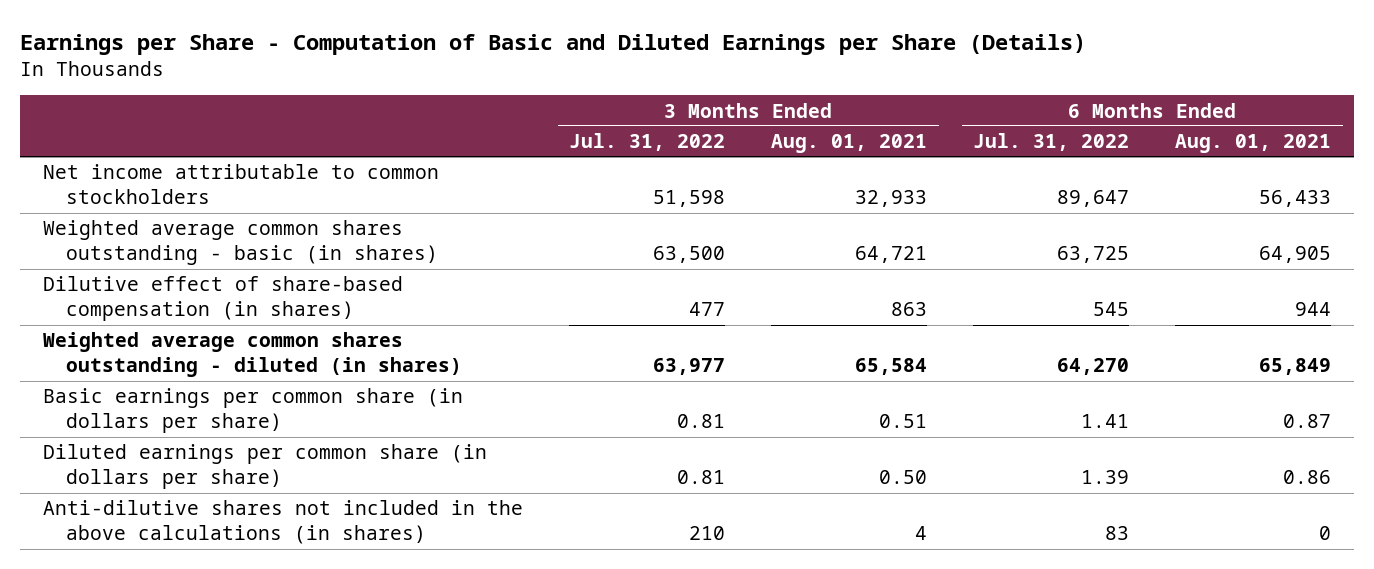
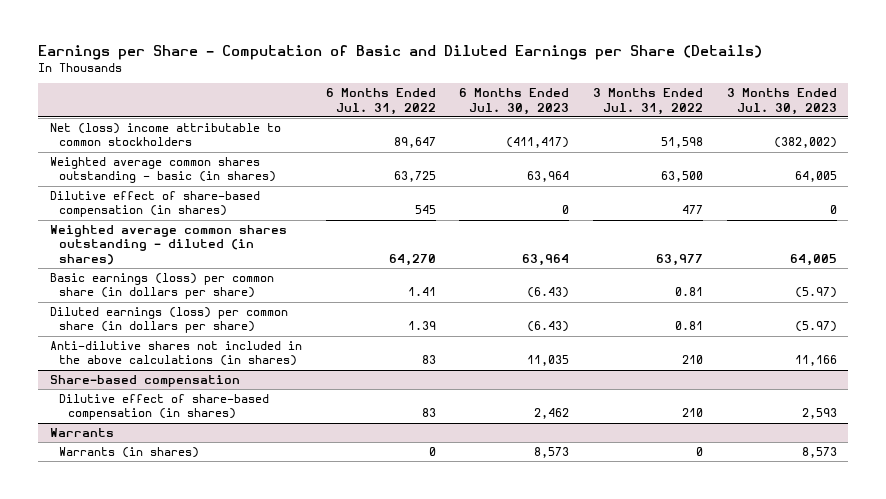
- | 3 Months Ended Jul. 31, 2022 | 3 Months Ended Aug. 01, 2021 | 6 Months Ended Jul. 31, 2022 | 6 Months Ended Aug. 01, 2021
+ | 6 Months Ended Jul. 31, 2022 | 6 Months Ended Jul. 30, 2023 | 3 Months Ended Jul. 31, 2022 | 3 Months Ended Jul. 30, 2023
- Net income attributable to common stockholders | 51,598 | 32,933 | 89,647 | 56,433
+ Net (loss) income attributable to common stockholders | 89,647 | (411,417) | 51,598 | (382,002)
- Basic earnings per common share (in dollars per share) | 0.81 | 0.51 | 1.41 | 0.87
- Diluted earnings per common share (in dollars per share) | 0.81 | 0.50 | 1.39 | 0.86
+ Basic earnings (loss) per common share (in dollars per share) | 1.41 | (6.43) | 0.81 | (5.97)
+ Diluted earnings (loss) per common share (in dollars per share) | 1.39 | (6.43) | 0.81 | (5.97)
+ Share-based compensation
+ Dilutive effect of share-based compensation (in shares) | 83 | 2,462 | 210 | 2,593
+ Warrants
+ Warrants (in shares) | 0 | 8,573 | 0 | 8,573

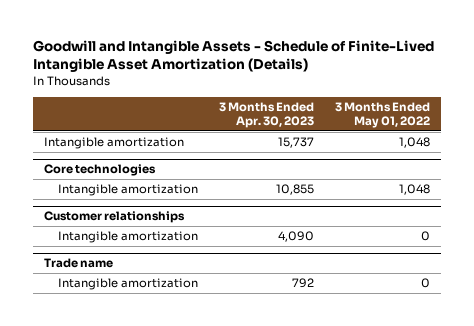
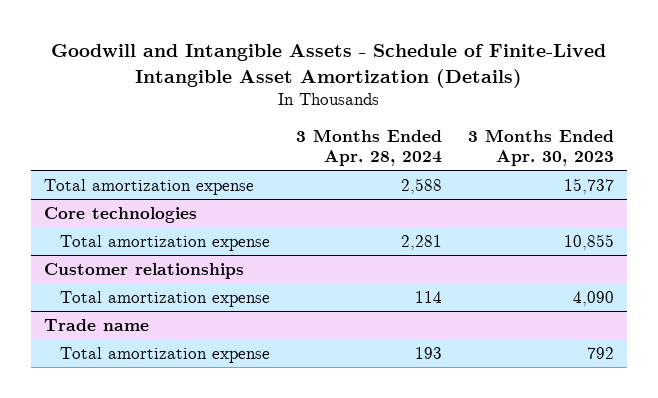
- | 3 Months Ended Apr. 30, 2023 | 3 Months Ended May 01, 2022
+ | 3 Months Ended Apr. 28, 2024 | 3 Months Ended Apr. 30, 2023
- Intangible amortization | 15,737 | 1,048
+ Total amortization expense | 2,588 | 15,737
@ Core technologies
- Intangible amortization | 10,855 | 1,048
+ Total amortization expense | 2,281 | 10,855
@ Customer relationships
- Intangible amortization | 4,090 | 0
+ Total amortization expense | 114 | 4,090
@ Trade name
- Intangible amortization | 792 | 0
+ Total amortization expense | 193 | 792

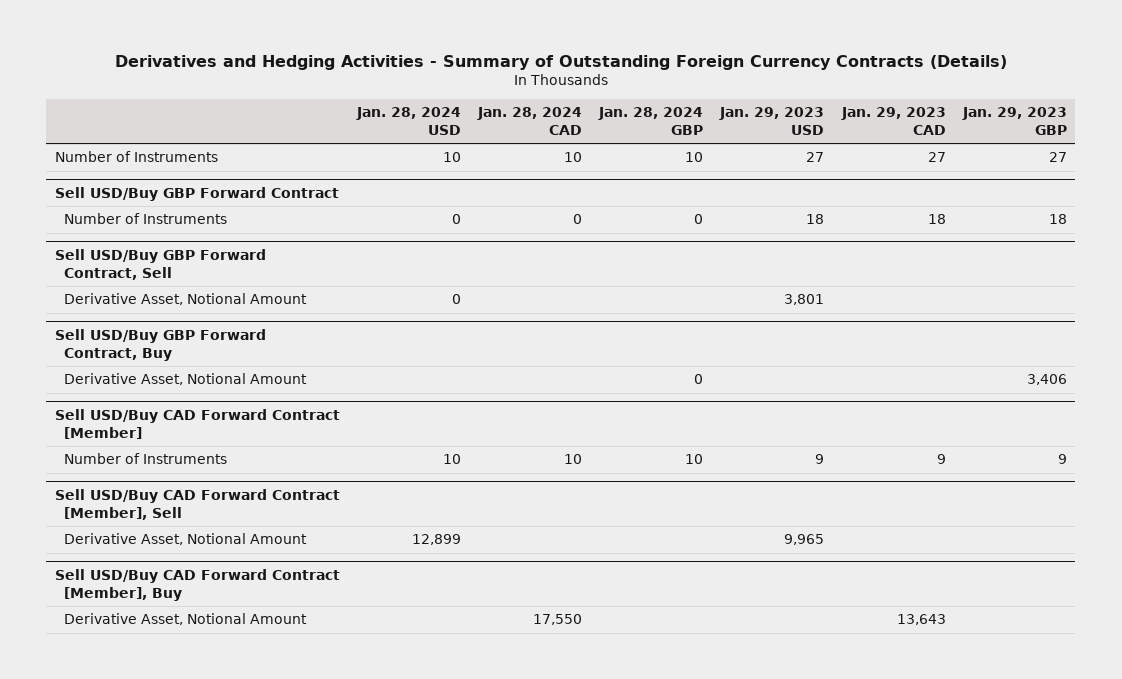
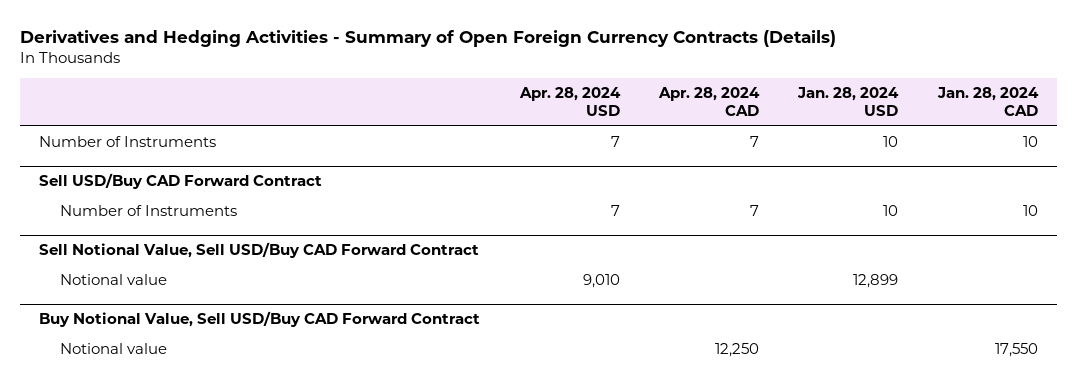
- Derivatives and Hedging Activities - Summary of Outstanding Foreign Currency Contracts (Details)
+ Derivatives and Hedging Activities - Summary of Open Foreign Currency Contracts (Details)
- | Jan. 28, 2024 USD | Jan. 28, 2024 CAD | Jan. 28, 2024 GBP | Jan. 29, 2023 USD | Jan. 29, 2023 CAD | Jan. 29, 2023 GBP
+ | Apr. 28, 2024 USD | Apr. 28, 2024 CAD | Jan. 28, 2024 USD | Jan. 28, 2024 CAD
- Sell USD/Buy GBP Forward Contract
- Number of Instruments | 0 | 0 | 0 | 18 | 18 | 18
- Sell USD/Buy GBP Forward Contract, Sell
- Derivative Asset, Notional Amount | 0 | | | 3,801 | |
- Sell USD/Buy GBP Forward Contract, Buy
- Derivative Asset, Notional Amount | | | 0 | | | 3,406
- Sell USD/Buy CAD Forward Contract [Member]
+ Sell USD/Buy CAD Forward Contract
- Sell USD/Buy CAD Forward Contract [Member], Sell
- Derivative Asset, Notional Amount | 12,899 | | | 9,965 | |
- Sell USD/Buy CAD Forward Contract [Member], Buy
- Derivative Asset, Notional Amount | | 17,550 | | | 13,643 |
+ Sell Notional Value, Sell USD/Buy CAD Forward Contract
+ Notional value | 9,010 | | 12,899 |
+ Buy Notional Value, Sell USD/Buy CAD Forward Contract
+ Notional value | | 12,250 | | 17,550

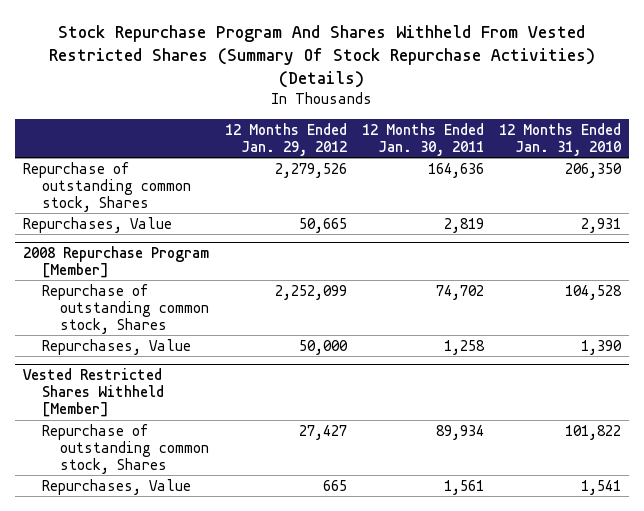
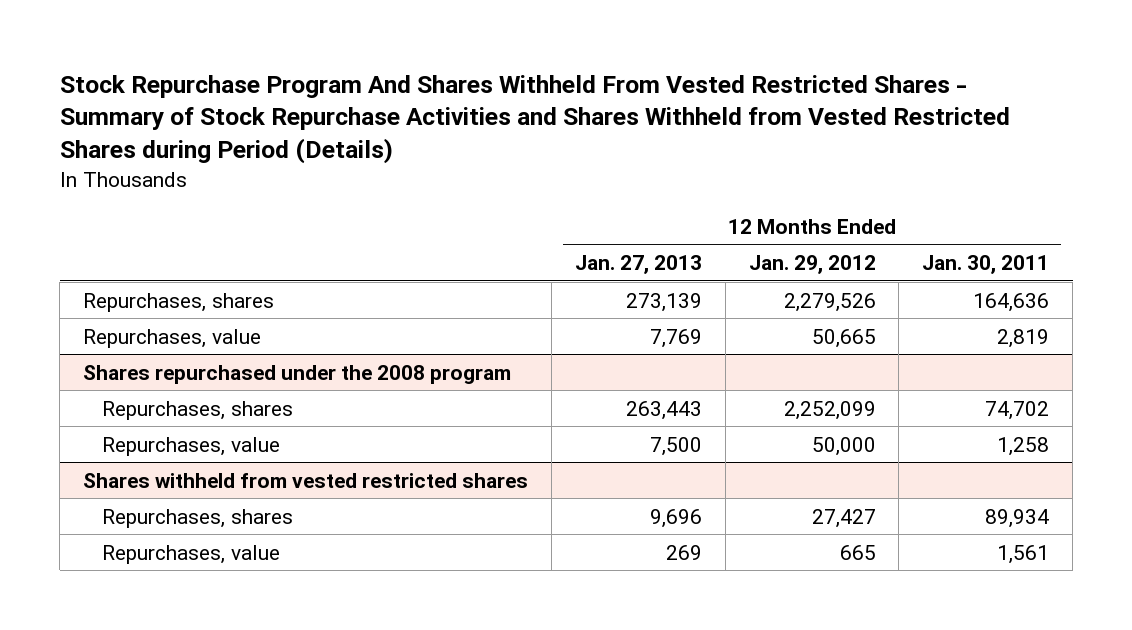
- Stock Repurchase Program And Shares Withheld From Vested Restricted Shares (Summary Of Stock Repurchase Activities) (Details)
+ Stock Repurchase Program And Shares Withheld From Vested Restricted Shares - Summary of Stock Repurchase Activities and Shares Withheld from Vested Restricted Shares during Period (Details)
- | 12 Months Ended Jan. 29, 2012 | 12 Months Ended Jan. 30, 2011 | 12 Months Ended Jan. 31, 2010
+ | 12 Months Ended Jan. 27, 2013 | 12 Months Ended Jan. 29, 2012 | 12 Months Ended Jan. 30, 2011
- Repurchase of outstanding common stock, Shares | 2,279,526 | 164,636 | 206,350
- Repurchases, Value | 50,665 | 2,819 | 2,931
- 2008 Repurchase Program [Member]
- Repurchase of outstanding common stock, Shares | 2,252,099 | 74,702 | 104,528
- Repurchases, Value | 50,000 | 1,258 | 1,390
- Vested Restricted Shares Withheld [Member]
- Repurchase of outstanding common stock, Shares | 27,427 | 89,934 | 101,822
- Repurchases, Value | 665 | 1,561 | 1,541
+ Repurchases, shares | 273,139 | 2,279,526 | 164,636
+ Repurchases, value | 7,769 | 50,665 | 2,819
+ Shares repurchased under the 2008 program
+ Repurchases, shares | 263,443 | 2,252,099 | 74,702
+ Repurchases, value | 7,500 | 50,000 | 1,258
+ Shares withheld from vested restricted shares
+ Repurchases, shares | 9,696 | 27,427 | 89,934
+ Repurchases, value | 269 | 665 | 1,561

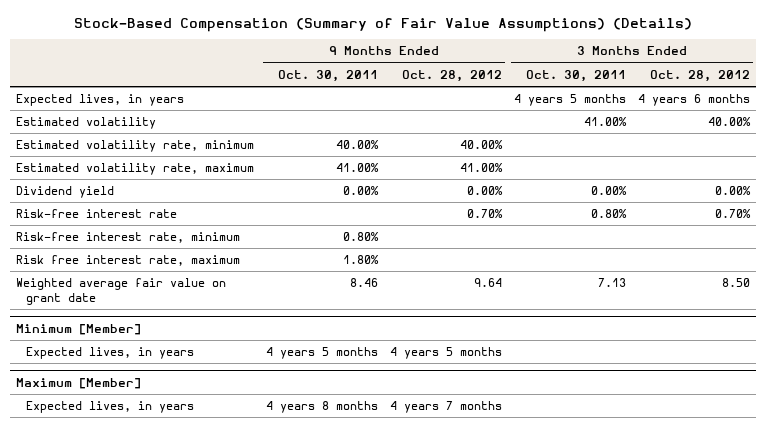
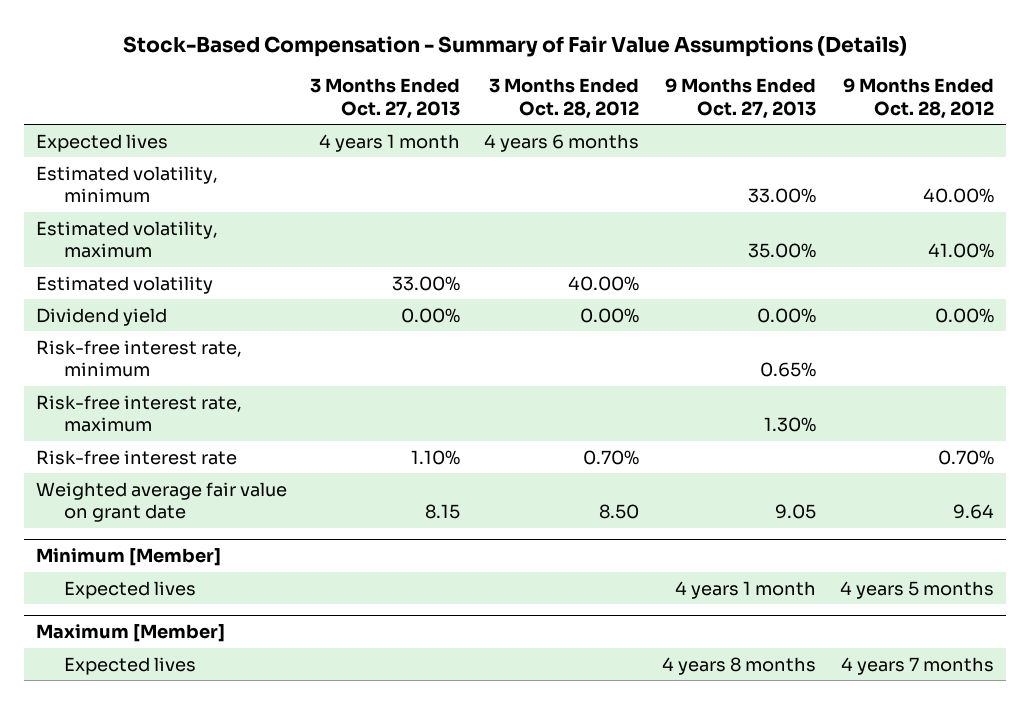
- Stock-Based Compensation (Summary of Fair Value Assumptions) (Details)
+ Stock-Based Compensation - Summary of Fair Value Assumptions (Details)
- | 9 Months Ended Oct. 30, 2011 | 9 Months Ended Oct. 28, 2012 | 3 Months Ended Oct. 30, 2011 | 3 Months Ended Oct. 28, 2012
+ | 3 Months Ended Oct. 27, 2013 | 3 Months Ended Oct. 28, 2012 | 9 Months Ended Oct. 27, 2013 | 9 Months Ended Oct. 28, 2012
- Expected lives, in years | | | 4 years 5 months | 4 years 6 months
+ Expected lives | 4 years 1 month | 4 years 6 months | |
+ Estimated volatility, minimum | | | 33.00% | 40.00%
+ Estimated volatility, maximum | | | 35.00% | 41.00%
- Estimated volatility rate, minimum | 40.00% | 40.00% | |
- Estimated volatility rate, maximum | 41.00% | 41.00% | |
- Risk free interest rate, maximum | 1.80% | | |
+ Risk-free interest rate, maximum | | | 1.30% |
moved down: Risk-free interest rate | 1.10% | 0.70% | | 0.70%
@ Minimum [Member]
- Expected lives, in years | 4 years 5 months | 4 years 5 months | |
+ Expected lives | | | 4 years 1 month | 4 years 5 months
@ Maximum [Member]
- Expected lives, in years | 4 years 8 months | 4 years 7 months | |
+ Expected lives | | | 4 years 8 months | 4 years 7 months

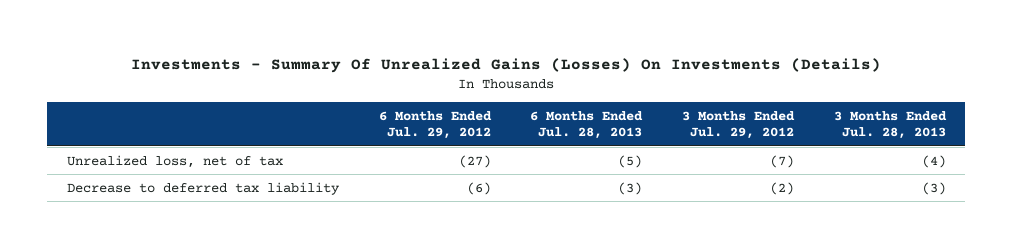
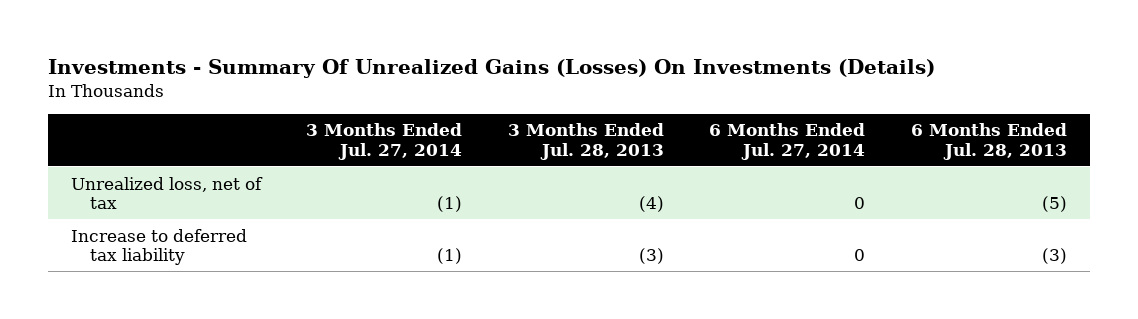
- | 6 Months Ended Jul. 29, 2012 | 6 Months Ended Jul. 28, 2013 | 3 Months Ended Jul. 29, 2012 | 3 Months Ended Jul. 28, 2013
+ | 3 Months Ended Jul. 27, 2014 | 3 Months Ended Jul. 28, 2013 | 6 Months Ended Jul. 27, 2014 | 6 Months Ended Jul. 28, 2013
- Decrease to deferred tax liability | (6) | (3) | (2) | (3)
+ Increase to deferred tax liability | (1) | (3) | 0 | (3)

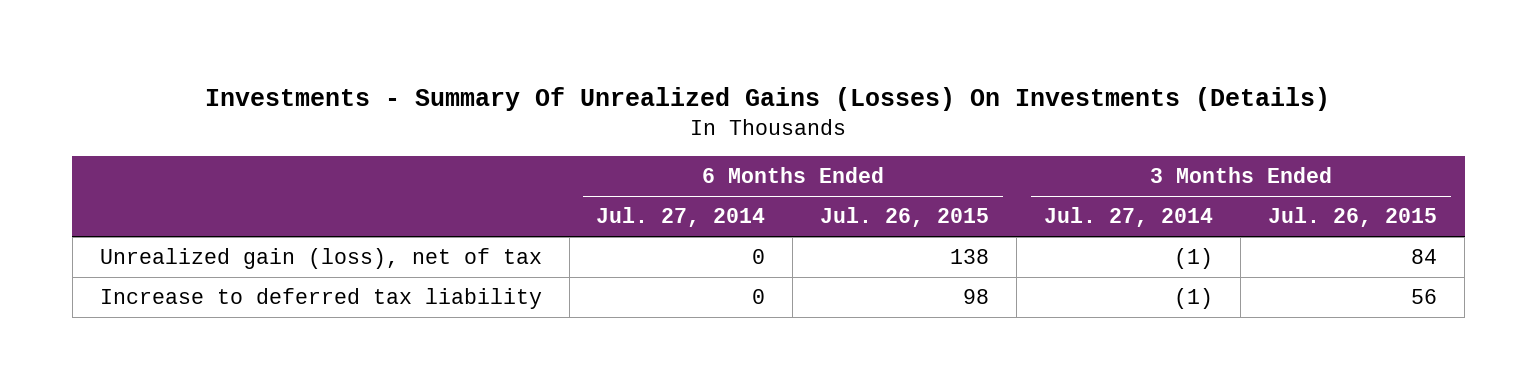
- | 3 Months Ended Jul. 27, 2014 | 3 Months Ended Jul. 28, 2013 | 6 Months Ended Jul. 27, 2014 | 6 Months Ended Jul. 28, 2013
+ | 6 Months Ended Jul. 27, 2014 | 6 Months Ended Jul. 26, 2015 | 3 Months Ended Jul. 27, 2014 | 3 Months Ended Jul. 26, 2015
- Unrealized loss, net of tax | (1) | (4) | 0 | (5)
+ Unrealized gain (loss), net of tax | 0 | 138 | (1) | 84

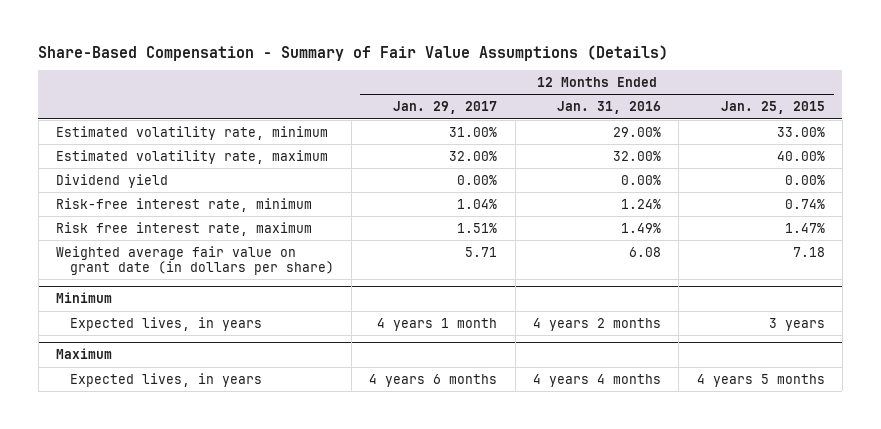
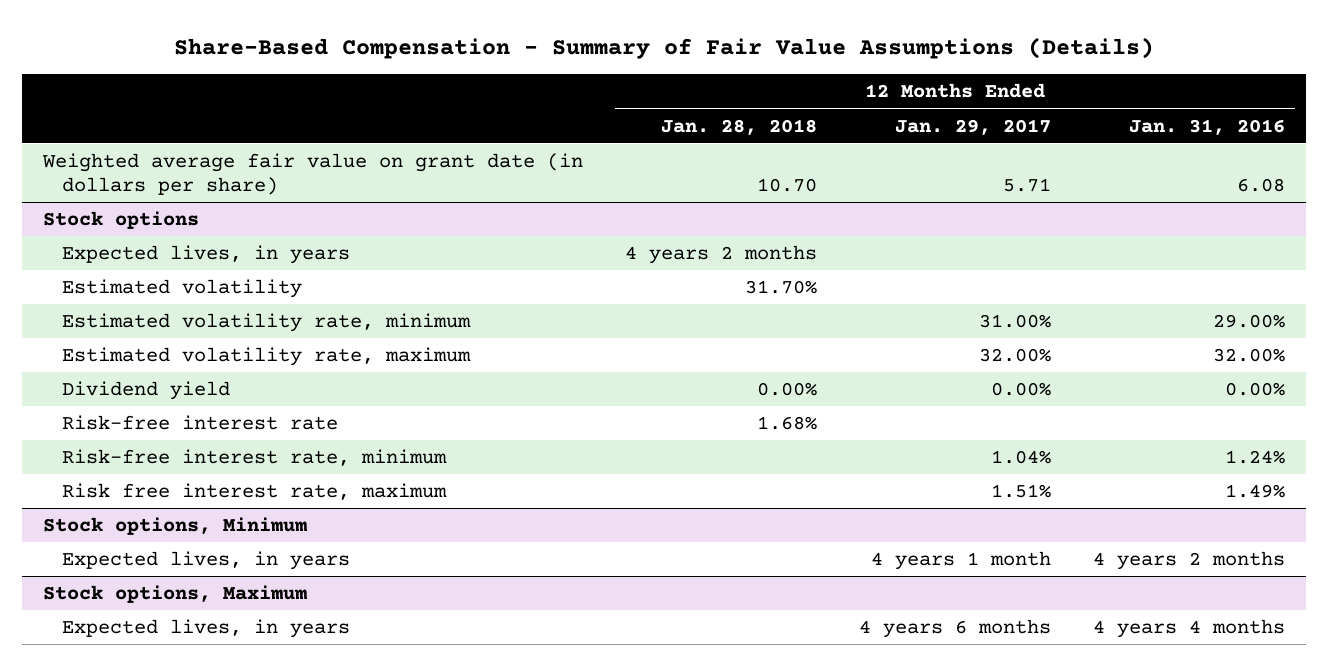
- | 12 Months Ended Jan. 29, 2017 | 12 Months Ended Jan. 31, 2016 | 12 Months Ended Jan. 25, 2015
+ | 12 Months Ended Jan. 28, 2018 | 12 Months Ended Jan. 29, 2017 | 12 Months Ended Jan. 31, 2016
moved up: Weighted average fair value on grant date (in dollars per share) | 10.70 | 5.71 | 6.08
+ Stock options
+ Expected lives, in years | 4 years 2 months | |
+ Estimated volatility | 31.70% | |
+ Risk-free interest rate | 1.68% | |
- Minimum
+ Stock options, Minimum
- Maximum
+ Stock options, Maximum

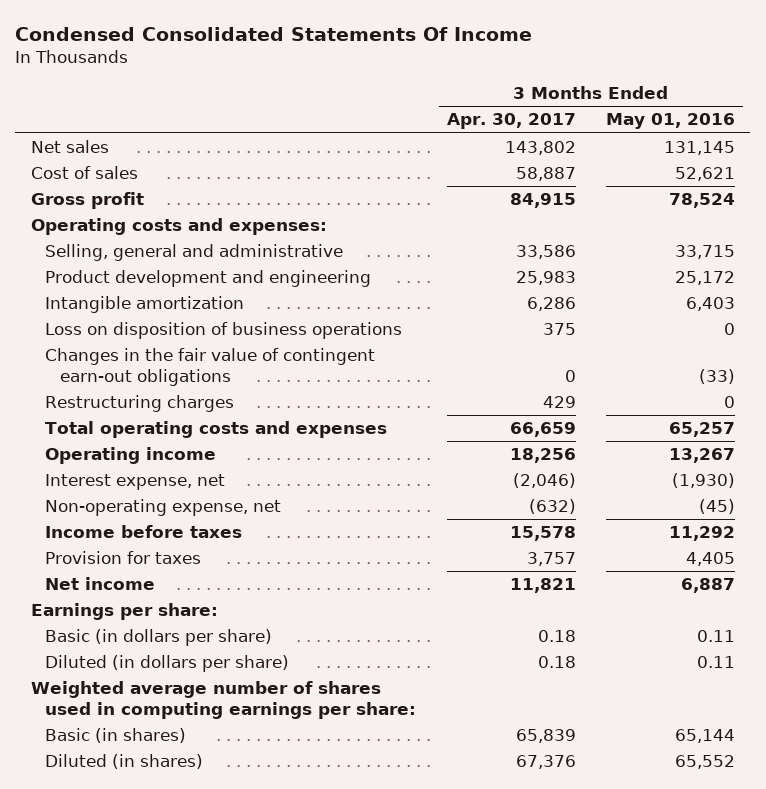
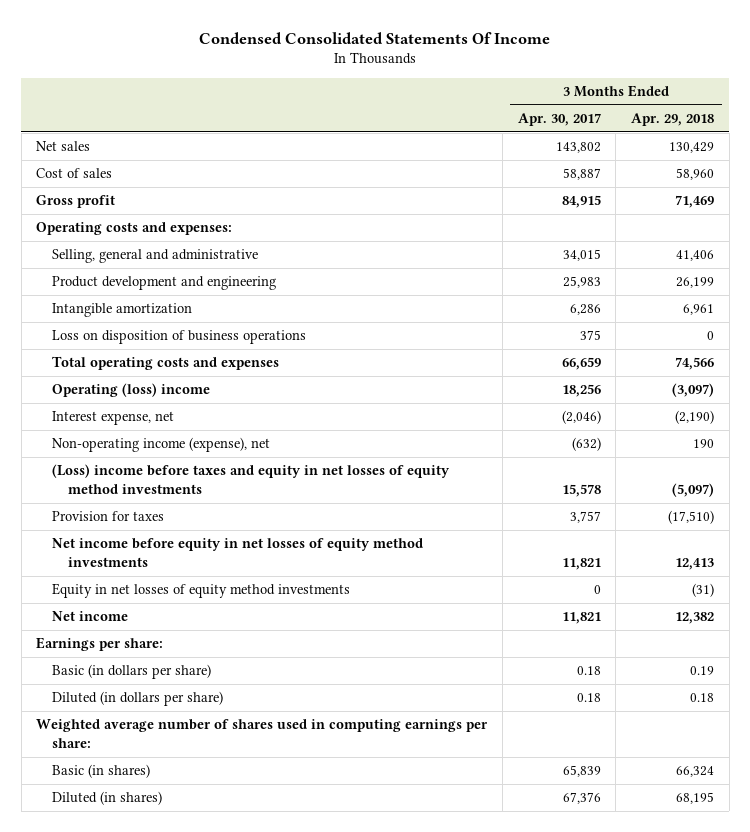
- | 3 Months Ended Apr. 30, 2017 | 3 Months Ended May 01, 2016
+ | 3 Months Ended Apr. 30, 2017 | 3 Months Ended Apr. 29, 2018
- Selling, general and administrative | 33,586 | 33,715
+ Selling, general and administrative | 34,015 | 41,406
- Changes in the fair value of contingent earn-out obligations | 0 | (33)
- Restructuring charges | 429 | 0
- Operating income | 18,256 | 13,267
+ Operating (loss) income | 18,256 | (3,097)
- Non-operating expense, net | (632) | (45)
- Income before taxes | 15,578 | 11,292
+ Non-operating income (expense), net | (632) | 190
+ (Loss) income before taxes and equity in net losses of equity method investments | 15,578 | (5,097)
+ Net income before equity in net losses of equity method investments | 11,821 | 12,413
+ Equity in net losses of equity method investments | 0 | (31)

